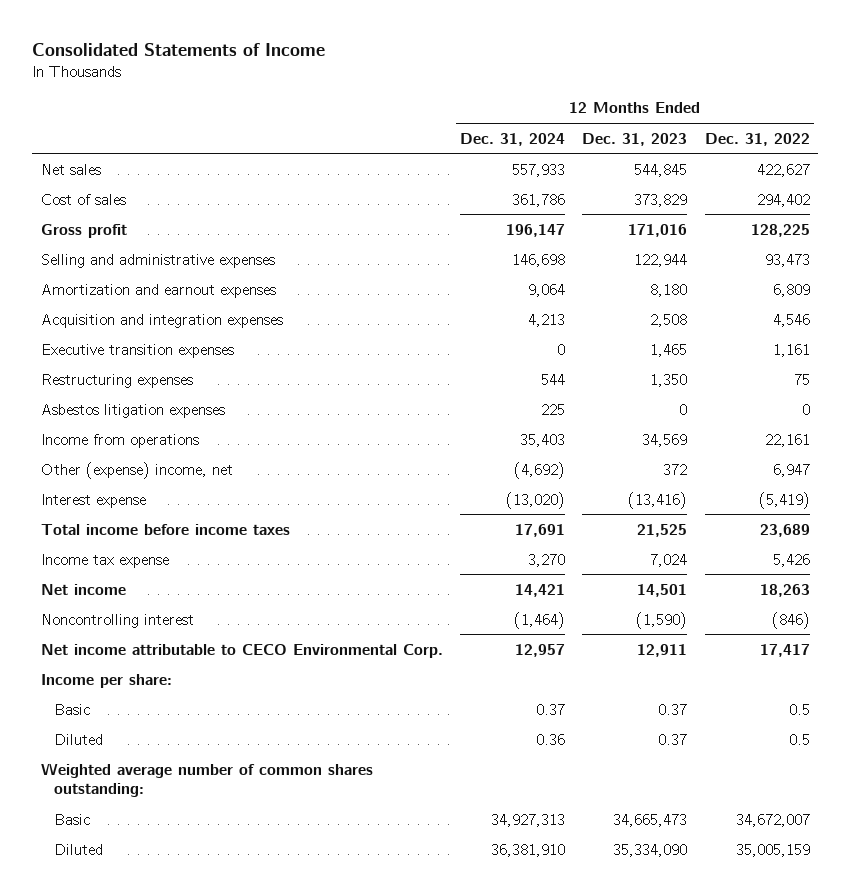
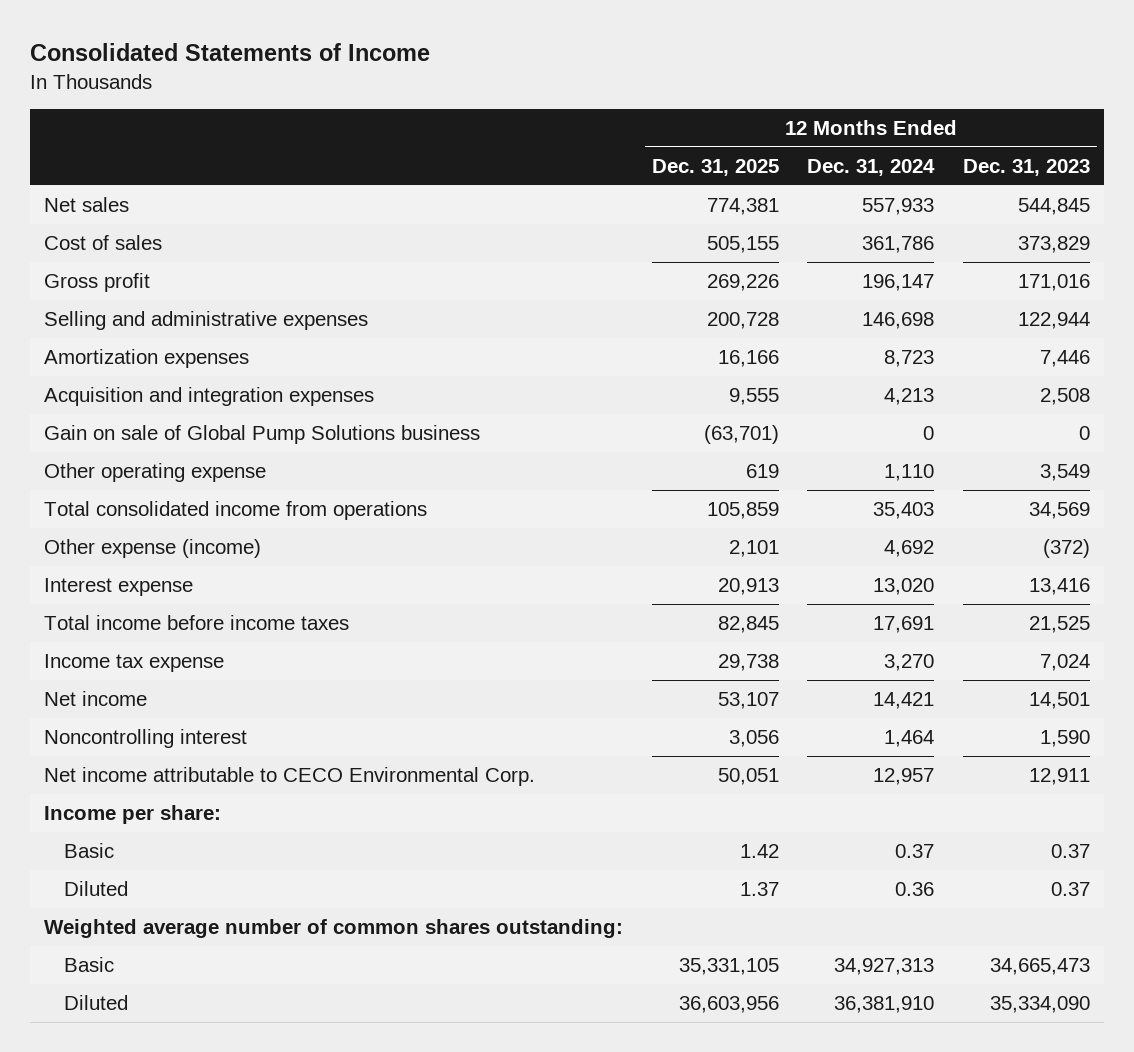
- | 12 Months Ended Dec. 31, 2024 | 12 Months Ended Dec. 31, 2023 | 12 Months Ended Dec. 31, 2022
+ | 12 Months Ended Dec. 31, 2025 | 12 Months Ended Dec. 31, 2024 | 12 Months Ended Dec. 31, 2023
- Amortization and earnout expenses | 9,064 | 8,180 | 6,809
+ Amortization expenses | 16,166 | 8,723 | 7,446
- Executive transition expenses | 0 | 1,465 | 1,161
- Restructuring expenses | 544 | 1,350 | 75
- Asbestos litigation expenses | 225 | 0 | 0
- Income from operations | 35,403 | 34,569 | 22,161
- Other (expense) income, net | (4,692) | 372 | 6,947
- Interest expense | (13,020) | (13,416) | (5,419)
+ Gain on sale of Global Pump Solutions business | (63,701) | 0 | 0
+ Other operating expense | 619 | 1,110 | 3,549
+ Total consolidated income from operations | 105,859 | 35,403 | 34,569
+ Other expense (income) | 2,101 | 4,692 | (372)
+ Interest expense | 20,913 | 13,020 | 13,416
- Noncontrolling interest | (1,464) | (1,590) | (846)
+ Noncontrolling interest | 3,056 | 1,464 | 1,590

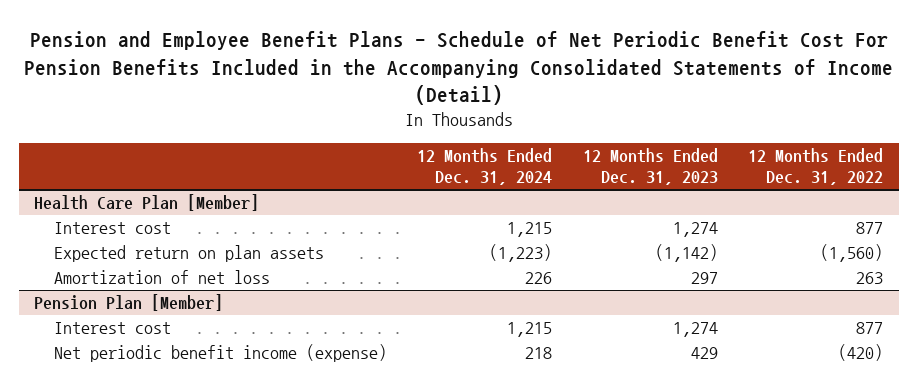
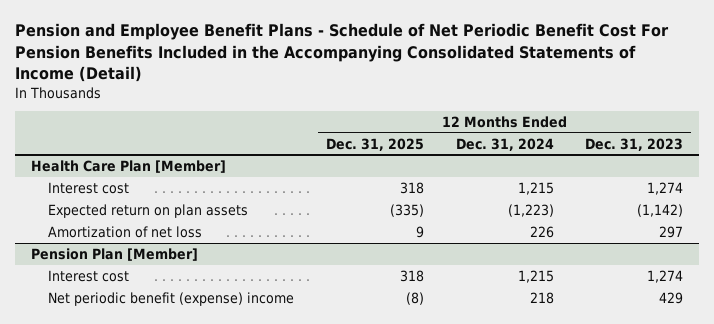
- | 12 Months Ended Dec. 31, 2024 | 12 Months Ended Dec. 31, 2023 | 12 Months Ended Dec. 31, 2022
+ | 12 Months Ended Dec. 31, 2025 | 12 Months Ended Dec. 31, 2024 | 12 Months Ended Dec. 31, 2023
@ Pension Plan [Member]
- Net periodic benefit income (expense) | 218 | 429 | (420)
+ Net periodic benefit (expense) income | (8) | 218 | 429

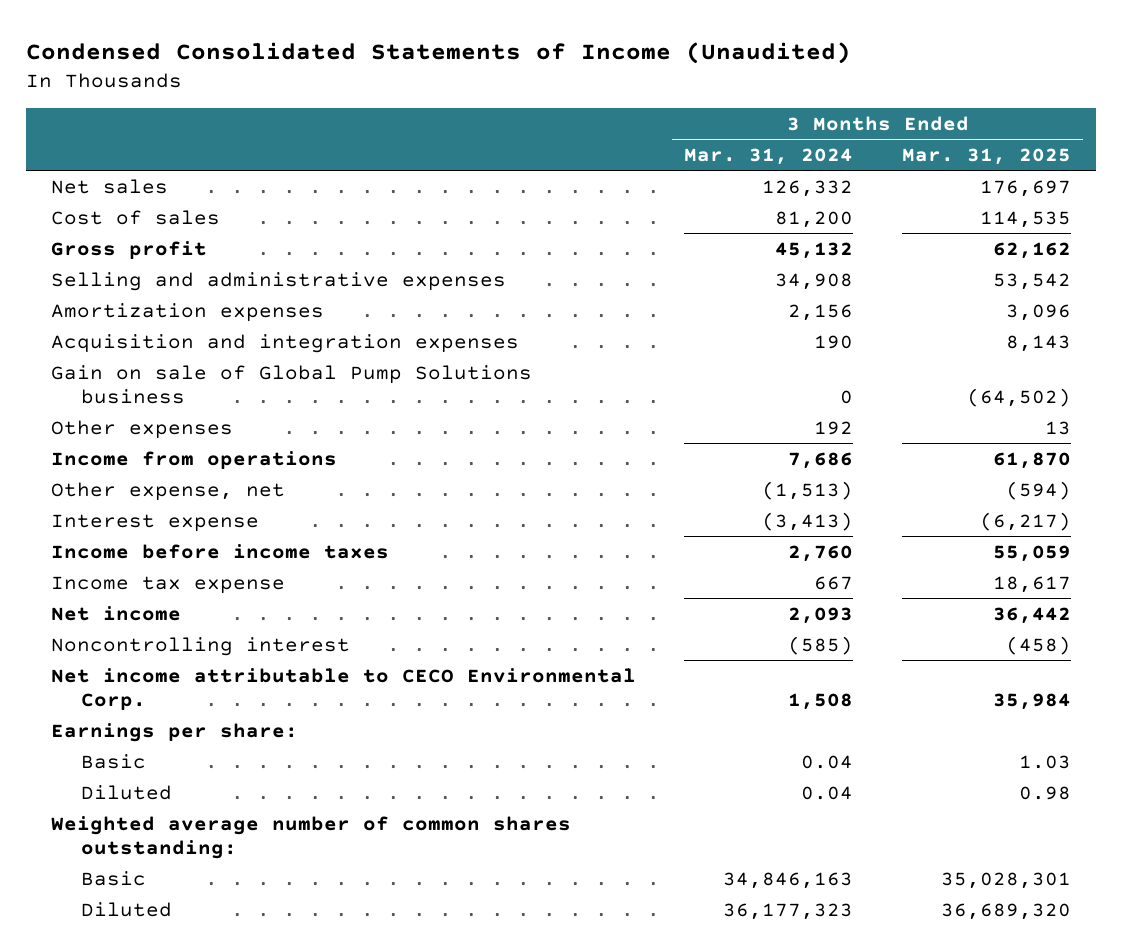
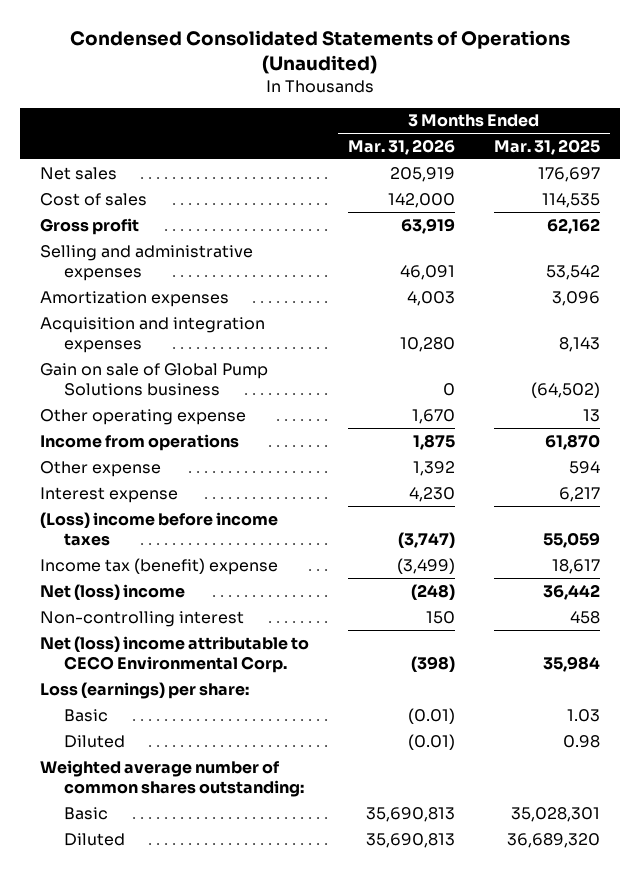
- Condensed Consolidated Statements of Income (Unaudited)
+ Condensed Consolidated Statements of Operations (Unaudited)
- | 3 Months Ended Mar. 31, 2024 | 3 Months Ended Mar. 31, 2025
+ | 3 Months Ended Mar. 31, 2026 | 3 Months Ended Mar. 31, 2025
- Other expenses | 192 | 13
+ Other operating expense | 1,670 | 13
- Other expense, net | (1,513) | (594)
- Interest expense | (3,413) | (6,217)
- Income before income taxes | 2,760 | 55,059
- Income tax expense | 667 | 18,617
- Net income | 2,093 | 36,442
- Noncontrolling interest | (585) | (458)
- Net income attributable to CECO Environmental Corp. | 1,508 | 35,984
- Earnings per share:
+ Other expense | 1,392 | 594
+ Interest expense | 4,230 | 6,217
+ (Loss) income before income taxes | (3,747) | 55,059
+ Income tax (benefit) expense | (3,499) | 18,617
+ Net (loss) income | (248) | 36,442
+ Non-controlling interest | 150 | 458
+ Net (loss) income attributable to CECO Environmental Corp. | (398) | 35,984
+ Loss (earnings) per share:

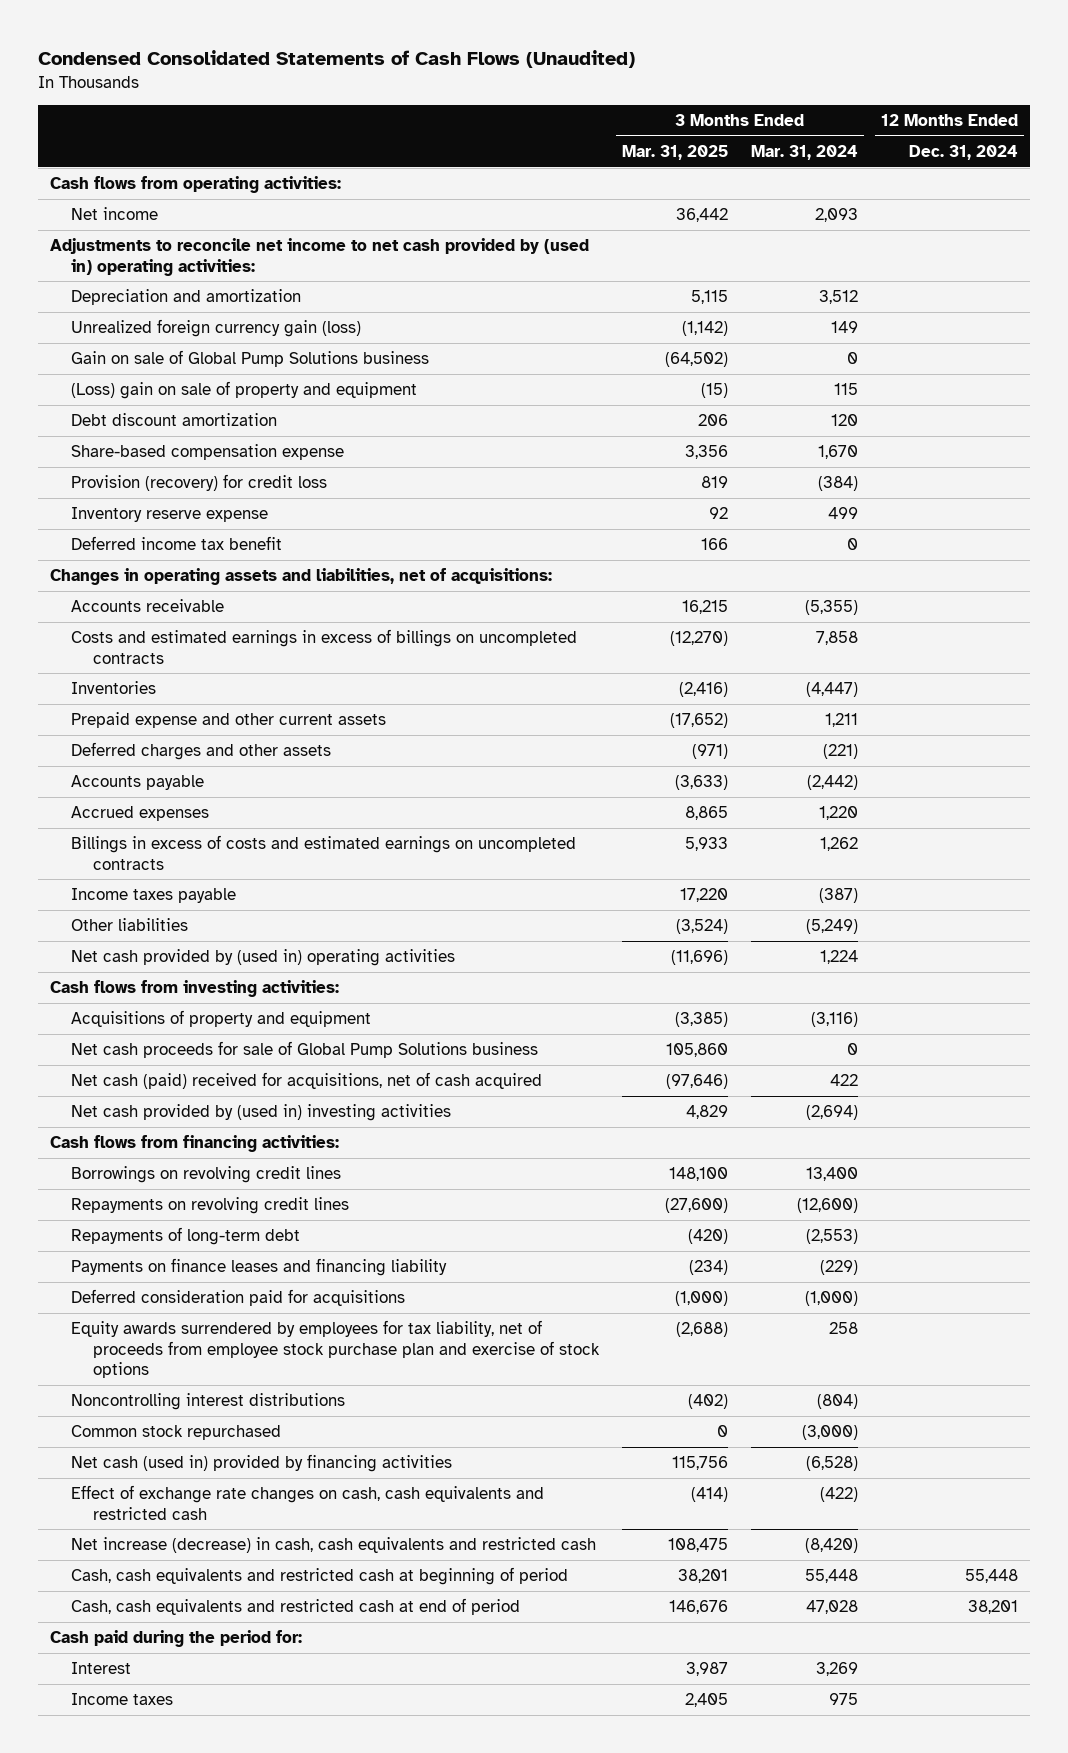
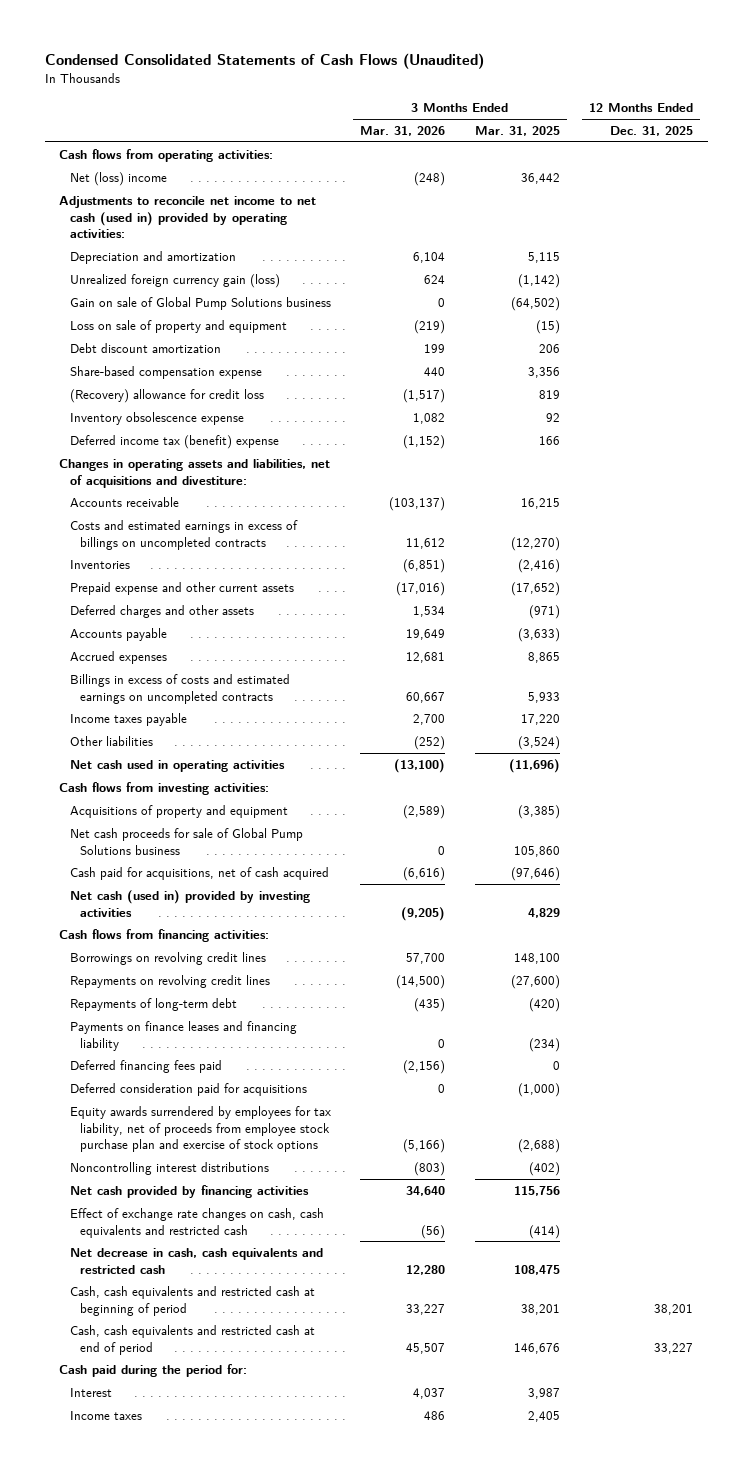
- | 3 Months Ended Mar. 31, 2025 | 3 Months Ended Mar. 31, 2024 | 12 Months Ended Dec. 31, 2024
+ | 3 Months Ended Mar. 31, 2026 | 3 Months Ended Mar. 31, 2025 | 12 Months Ended Dec. 31, 2025
- Net income | 36,442 | 2,093 |
- Adjustments to reconcile net income to net cash provided by (used in) operating activities:
+ Net (loss) income | (248) | 36,442 |
+ Adjustments to reconcile net income to net cash (used in) provided by operating activities:
- (Loss) gain on sale of property and equipment | (15) | 115 |
+ Loss on sale of property and equipment | (219) | (15) |
- Provision (recovery) for credit loss | 819 | (384) |
- Inventory reserve expense | 92 | 499 |
- Deferred income tax benefit | 166 | 0 |
- Changes in operating assets and liabilities, net of acquisitions:
+ (Recovery) allowance for credit loss | (1,517) | 819 |
+ Inventory obsolescence expense | 1,082 | 92 |
+ Deferred income tax (benefit) expense | (1,152) | 166 |
+ Changes in operating assets and liabilities, net of acquisitions and divestiture:
- Net cash provided by (used in) operating activities | (11,696) | 1,224 |
+ Net cash used in operating activities | (13,100) | (11,696) |
- Net cash (paid) received for acquisitions, net of cash acquired | (97,646) | 422 |
- Net cash provided by (used in) investing activities | 4,829 | (2,694) |
+ Cash paid for acquisitions, net of cash acquired | (6,616) | (97,646) |
+ Net cash (used in) provided by investing activities | (9,205) | 4,829 |
+ Deferred financing fees paid | (2,156) | 0 |
- Common stock repurchased | 0 | (3,000) |
- Net cash (used in) provided by financing activities | 115,756 | (6,528) |
+ Net cash provided by financing activities | 34,640 | 115,756 |
- Net increase (decrease) in cash, cash equivalents and restricted cash | 108,475 | (8,420) |
+ Net decrease in cash, cash equivalents and restricted cash | 12,280 | 108,475 |

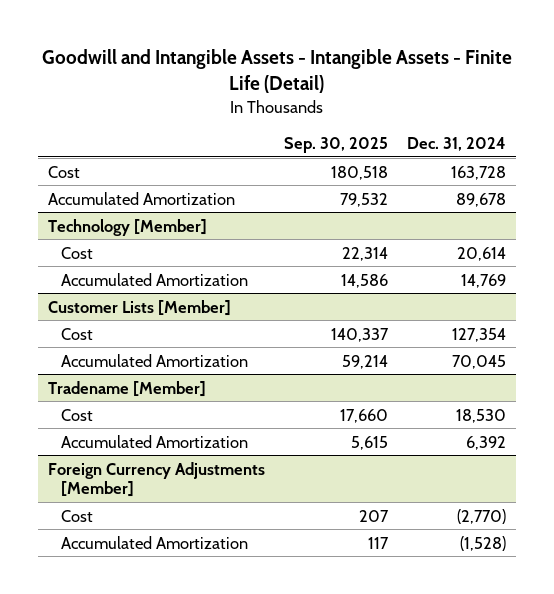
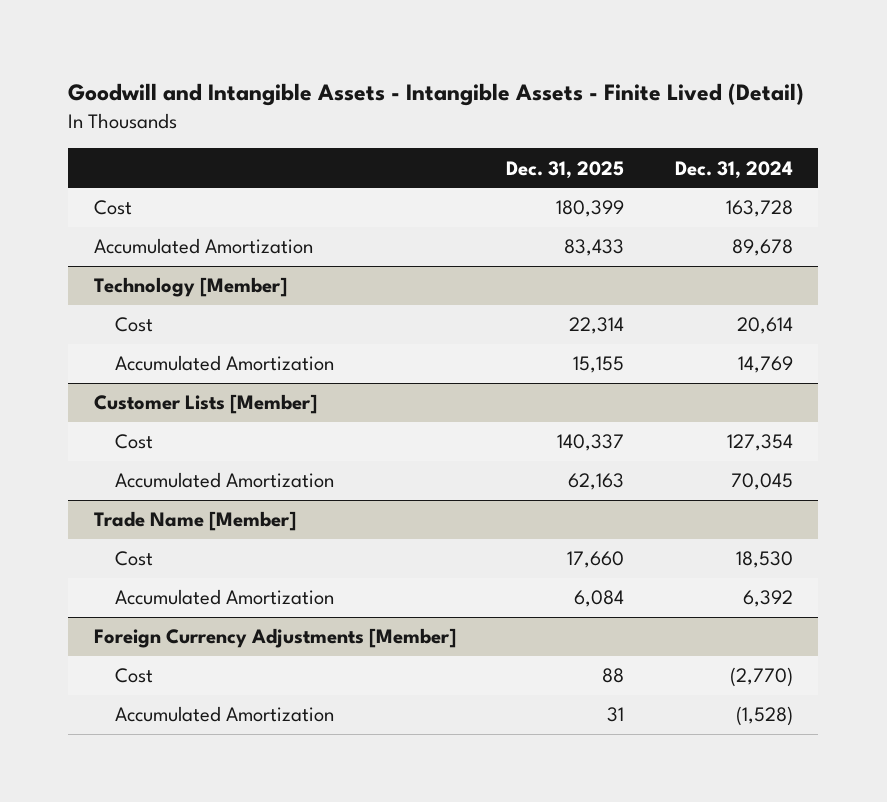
- Goodwill and Intangible Assets - Intangible Assets - Finite Life (Detail)
+ Goodwill and Intangible Assets - Intangible Assets - Finite Lived (Detail)
- | Sep. 30, 2025 | Dec. 31, 2024
+ | Dec. 31, 2025 | Dec. 31, 2024
- Tradename [Member]
+ Trade Name [Member]

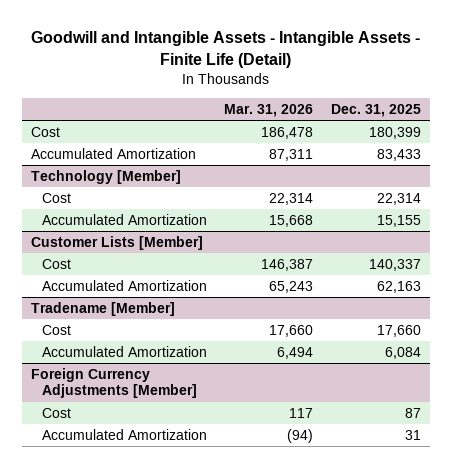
- Goodwill and Intangible Assets - Intangible Assets - Finite Lived (Detail)
+ Goodwill and Intangible Assets - Intangible Assets - Finite Life (Detail)
- | Dec. 31, 2025 | Dec. 31, 2024
+ | Mar. 31, 2026 | Dec. 31, 2025
- Trade Name [Member]
+ Tradename [Member]
@ Foreign Currency Adjustments [Member]
- Cost | 88 | (2,770)
+ Cost | 117 | 87

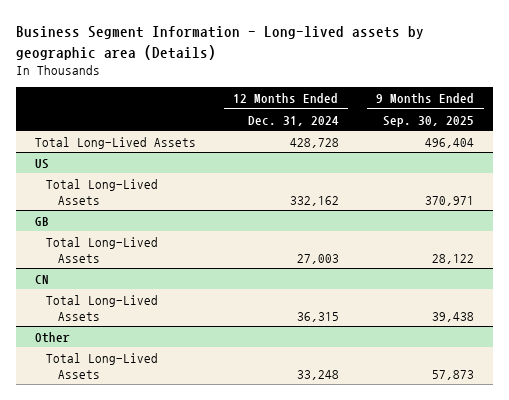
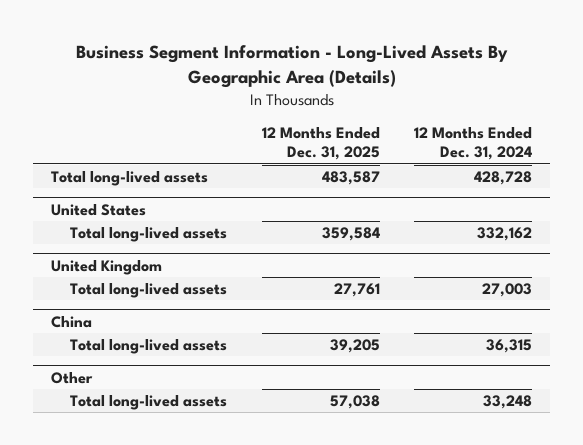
- Business Segment Information - Long-lived assets by geographic area (Details)
+ Business Segment Information - Long-Lived Assets By Geographic Area (Details)
- | 12 Months Ended Dec. 31, 2024 | 9 Months Ended Sep. 30, 2025
+ | 12 Months Ended Dec. 31, 2025 | 12 Months Ended Dec. 31, 2024
- Total Long-Lived Assets | 428,728 | 496,404
- US
- Total Long-Lived Assets | 332,162 | 370,971
- GB
- Total Long-Lived Assets | 27,003 | 28,122
- CN
- Total Long-Lived Assets | 36,315 | 39,438
+ Total long-lived assets | 483,587 | 428,728
+ United States
+ Total long-lived assets | 359,584 | 332,162
+ United Kingdom
+ Total long-lived assets | 27,761 | 27,003
+ China
+ Total long-lived assets | 39,205 | 36,315
@ Other
- Total Long-Lived Assets | 33,248 | 57,873
+ Total long-lived assets | 57,038 | 33,248

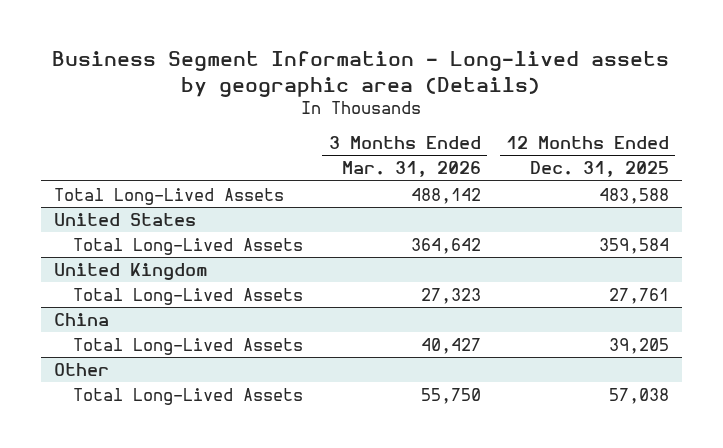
- Business Segment Information - Long-Lived Assets By Geographic Area (Details)
+ Business Segment Information - Long-lived assets by geographic area (Details)
- | 12 Months Ended Dec. 31, 2025 | 12 Months Ended Dec. 31, 2024
+ | 3 Months Ended Mar. 31, 2026 | 12 Months Ended Dec. 31, 2025
- Total long-lived assets | 483,587 | 428,728
+ Total Long-Lived Assets | 488,142 | 483,588
@ United States
- Total long-lived assets | 359,584 | 332,162
+ Total Long-Lived Assets | 364,642 | 359,584
@ United Kingdom
- Total long-lived assets | 27,761 | 27,003
+ Total Long-Lived Assets | 27,323 | 27,761
@ China
- Total long-lived assets | 39,205 | 36,315
+ Total Long-Lived Assets | 40,427 | 39,205
@ Other
- Total long-lived assets | 57,038 | 33,248
+ Total Long-Lived Assets | 55,750 | 57,038

